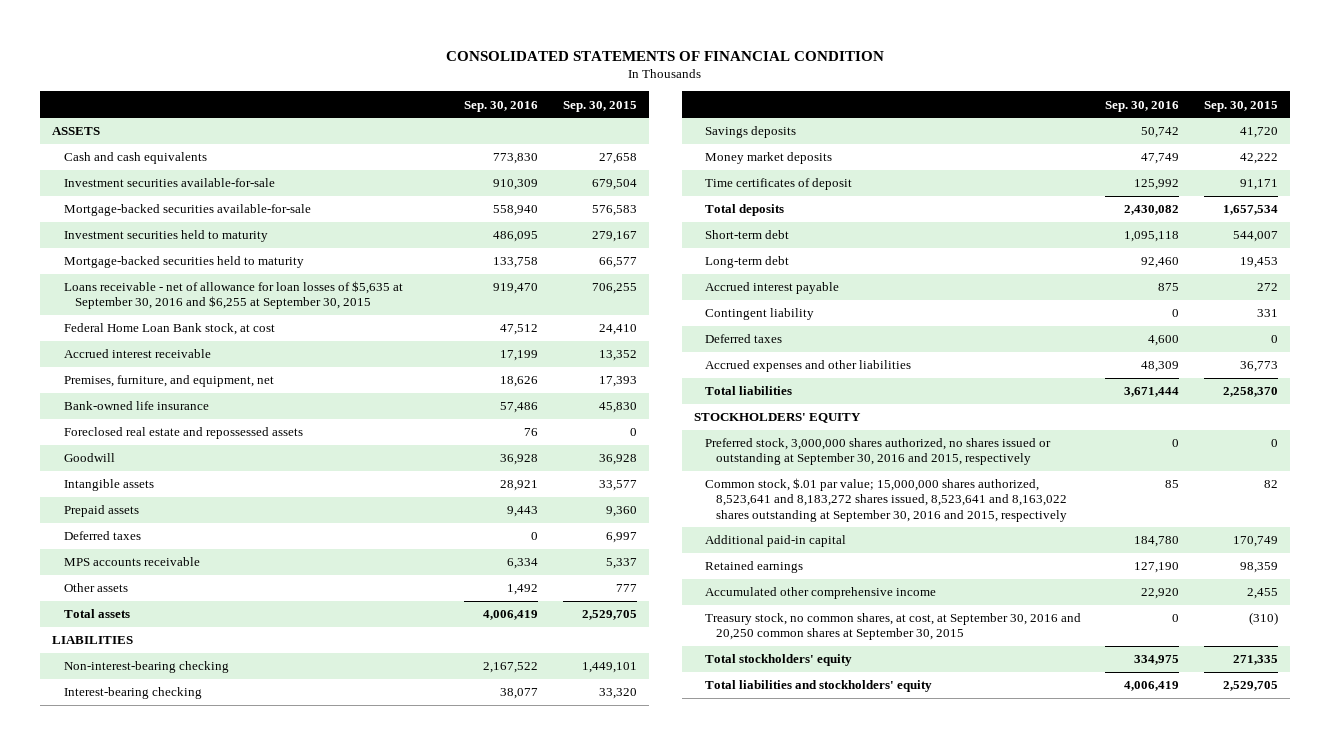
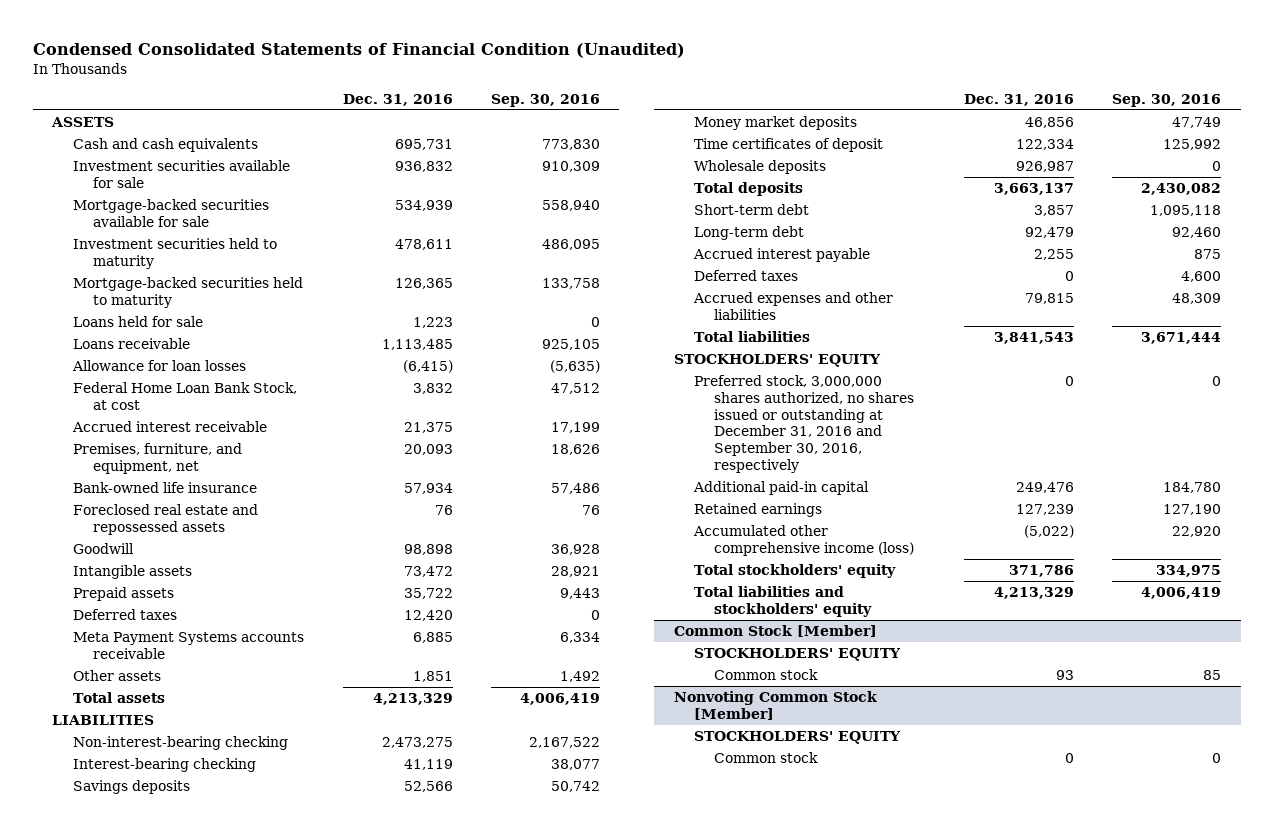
- CONSOLIDATED STATEMENTS OF FINANCIAL CONDITION
+ Condensed Consolidated Statements of Financial Condition (Unaudited)
- | Sep. 30, 2016 | Sep. 30, 2015
+ | Dec. 31, 2016 | Sep. 30, 2016
- Investment securities available-for-sale | 910,309 | 679,504
- Mortgage-backed securities available-for-sale | 558,940 | 576,583
+ Investment securities available for sale | 936,832 | 910,309
+ Mortgage-backed securities available for sale | 534,939 | 558,940
- Loans receivable - net of allowance for loan losses of $5,635 at September 30, 2016 and $6,255 at September 30, 2015 | 919,470 | 706,255
- Federal Home Loan Bank stock, at cost | 47,512 | 24,410
+ Loans held for sale | 1,223 | 0
+ Loans receivable | 1,113,485 | 925,105
+ Allowance for loan losses | (6,415) | (5,635)
+ Federal Home Loan Bank Stock, at cost | 3,832 | 47,512
- MPS accounts receivable | 6,334 | 5,337
+ Meta Payment Systems accounts receivable | 6,885 | 6,334
+ Wholesale deposits | 926,987 | 0
- Contingent liability | 0 | 331
- Preferred stock, 3,000,000 shares authorized, no shares issued or outstanding at September 30, 2016 and 2015, respectively | 0 | 0
- Common stock, $.01 par value; 15,000,000 shares authorized, 8,523,641 and 8,183,272 shares issued, 8,523,641 and 8,163,022 shares outstanding at September 30, 2016 and 2015, respectively | 85 | 82
+ Preferred stock, 3,000,000 shares authorized, no shares issued or outstanding at December 31, 2016 and September 30, 2016, respectively | 0 | 0
- Accumulated other comprehensive income | 22,920 | 2,455
- Treasury stock, no common shares, at cost, at September 30, 2016 and 20,250 common shares at September 30, 2015 | 0 | (310)
+ Accumulated other comprehensive income (loss) | (5,022) | 22,920
+ Common Stock [Member]
+ STOCKHOLDERS' EQUITY
+ Common stock | 93 | 85
+ Nonvoting Common Stock [Member]
+ STOCKHOLDERS' EQUITY
+ Common stock | 0 | 0

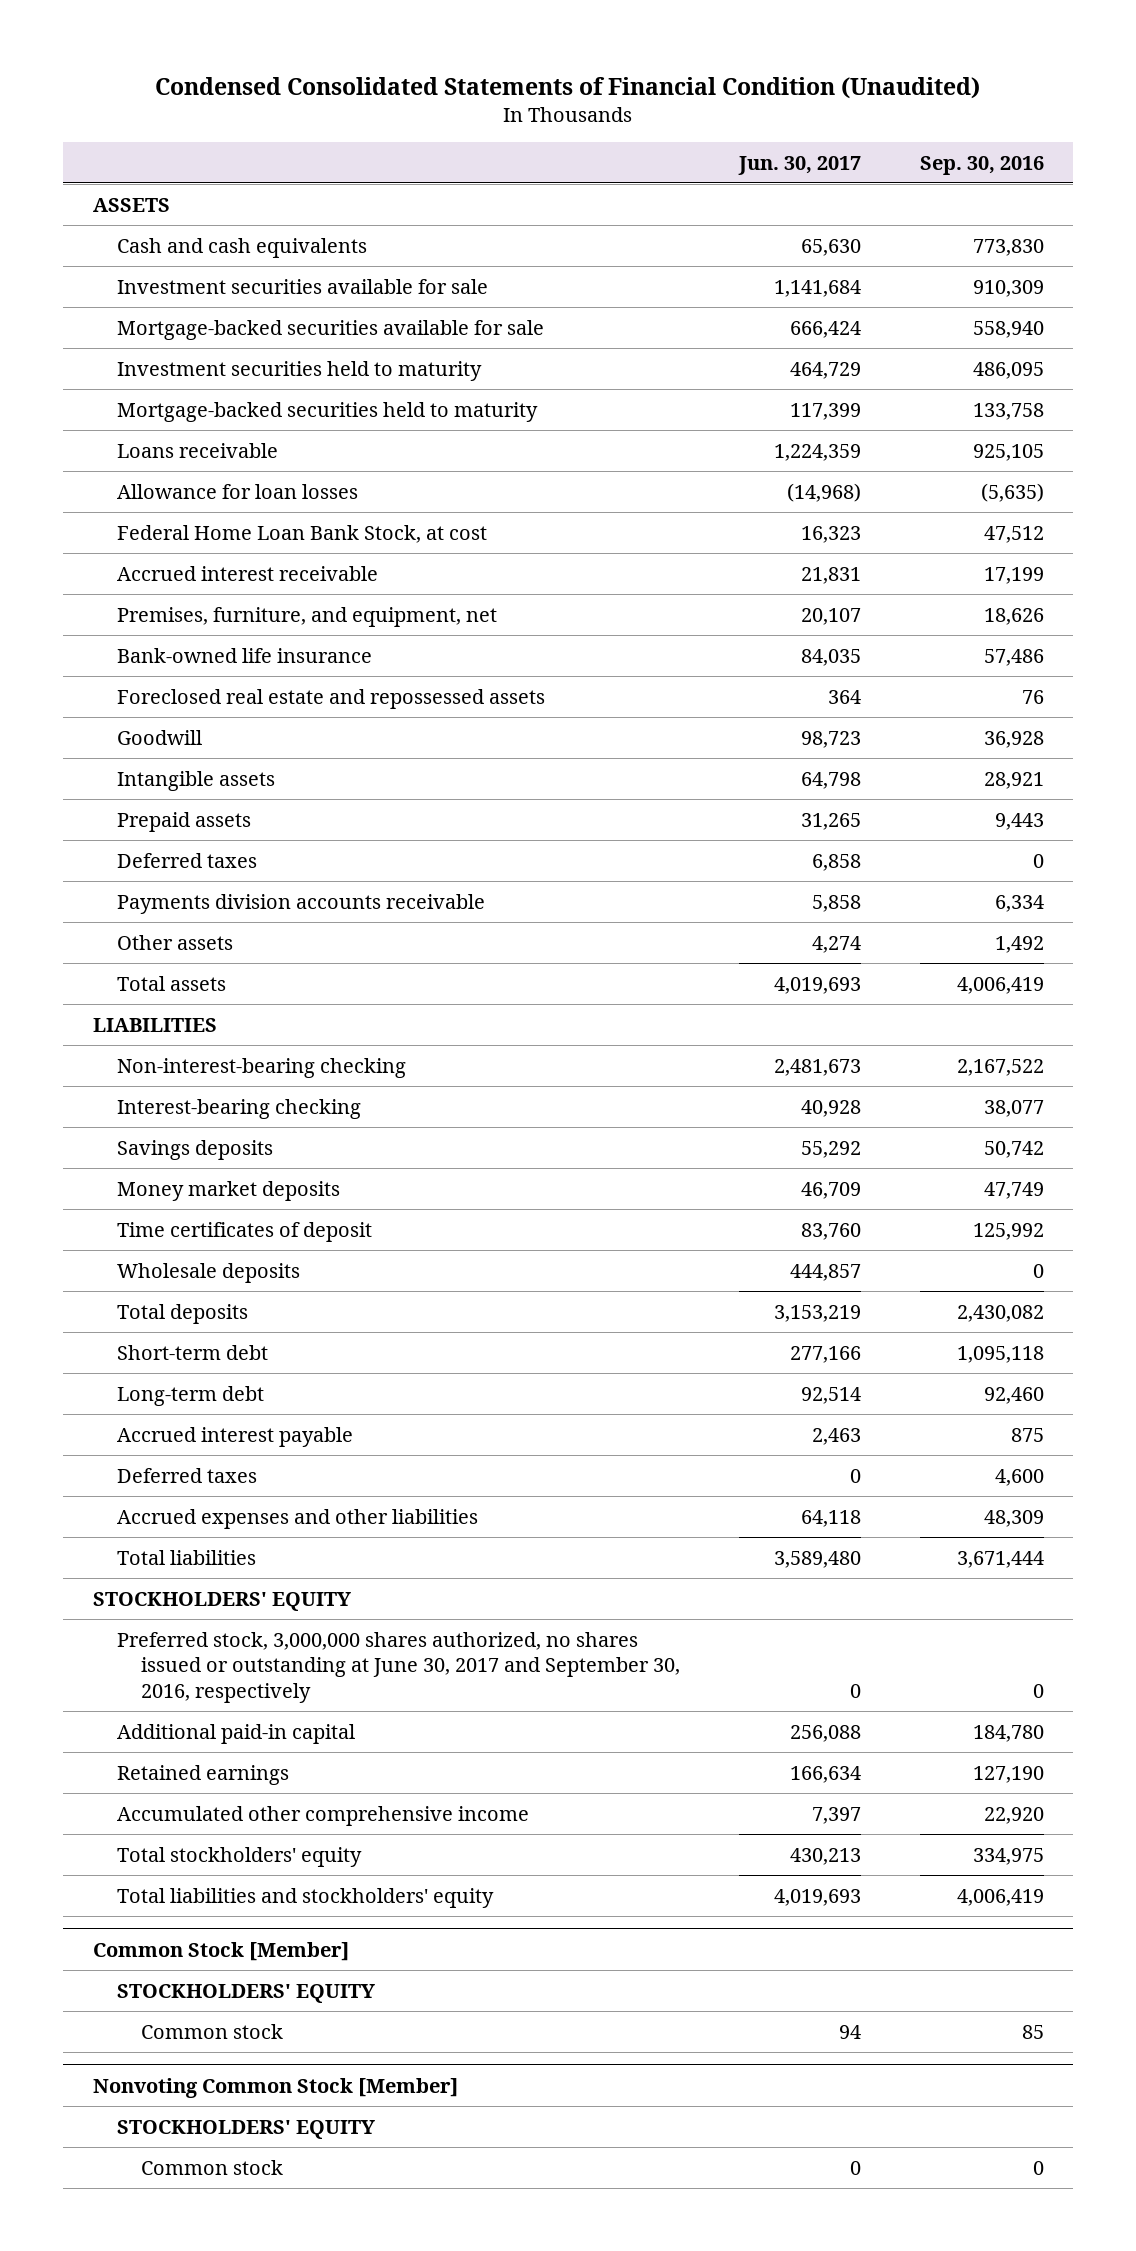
- | Dec. 31, 2016 | Sep. 30, 2016
+ | Jun. 30, 2017 | Sep. 30, 2016
- Loans held for sale | 1,223 | 0
- Meta Payment Systems accounts receivable | 6,885 | 6,334
+ Payments division accounts receivable | 5,858 | 6,334
- Preferred stock, 3,000,000 shares authorized, no shares issued or outstanding at December 31, 2016 and September 30, 2016, respectively | 0 | 0
+ Preferred stock, 3,000,000 shares authorized, no shares issued or outstanding at June 30, 2017 and September 30, 2016, respectively | 0 | 0
- Accumulated other comprehensive income (loss) | (5,022) | 22,920
+ Accumulated other comprehensive income | 7,397 | 22,920

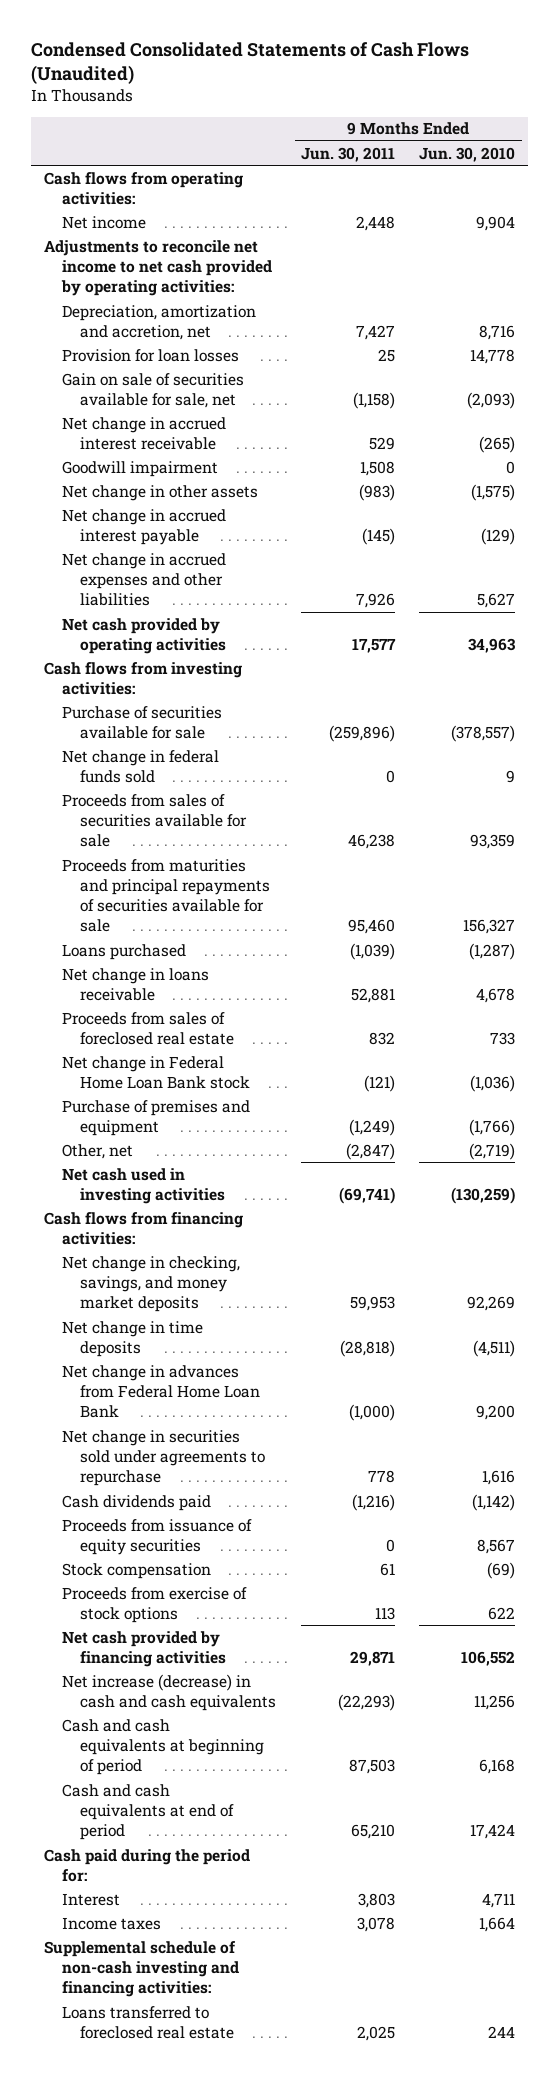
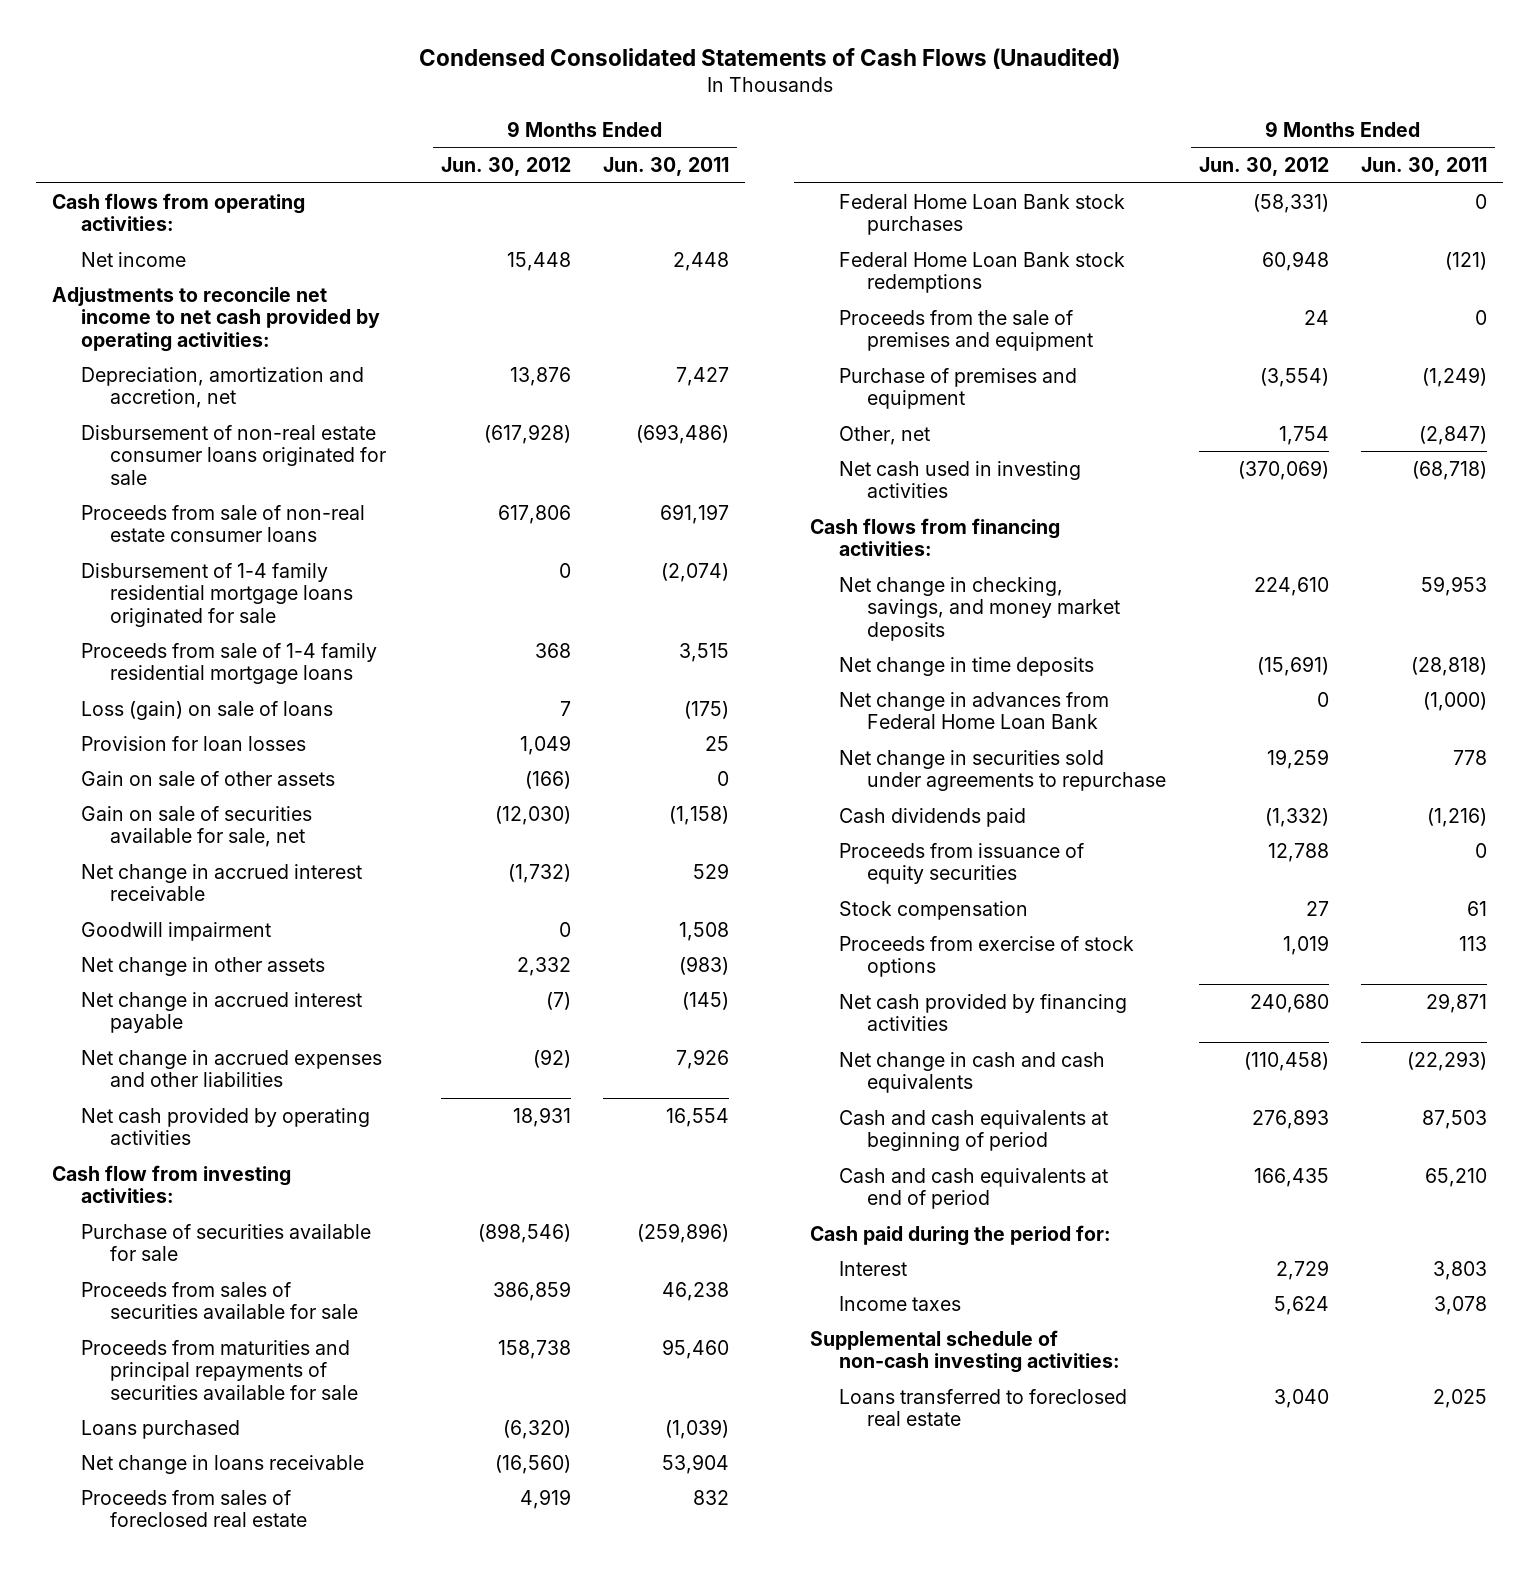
- | 9 Months Ended Jun. 30, 2011 | 9 Months Ended Jun. 30, 2010
+ | 9 Months Ended Jun. 30, 2012 | 9 Months Ended Jun. 30, 2011
+ Disbursement of non-real estate consumer loans originated for sale | (617,928) | (693,486)
+ Proceeds from sale of non-real estate consumer loans | 617,806 | 691,197
+ Disbursement of 1-4 family residential mortgage loans originated for sale | 0 | (2,074)
+ Proceeds from sale of 1-4 family residential mortgage loans | 368 | 3,515
+ Loss (gain) on sale of loans | 7 | (175)
+ Gain on sale of other assets | (166) | 0
- Net cash provided by operating activities | 17,577 | 34,963
- Cash flows from investing activities:
+ Net cash provided by operating activities | 18,931 | 16,554
+ Cash flow from investing activities:
- Net change in federal funds sold | 0 | 9
- Net change in loans receivable | 52,881 | 4,678
+ Net change in loans receivable | (16,560) | 53,904
- Net change in Federal Home Loan Bank stock | (121) | (1,036)
+ Federal Home Loan Bank stock purchases | (58,331) | 0
+ Federal Home Loan Bank stock redemptions | 60,948 | (121)
+ Proceeds from the sale of premises and equipment | 24 | 0
- Net cash used in investing activities | (69,741) | (130,259)
+ Net cash used in investing activities | (370,069) | (68,718)
- Net increase (decrease) in cash and cash equivalents | (22,293) | 11,256
+ Net change in cash and cash equivalents | (110,458) | (22,293)
- Supplemental schedule of non-cash investing and financing activities:
+ Supplemental schedule of non-cash investing activities:

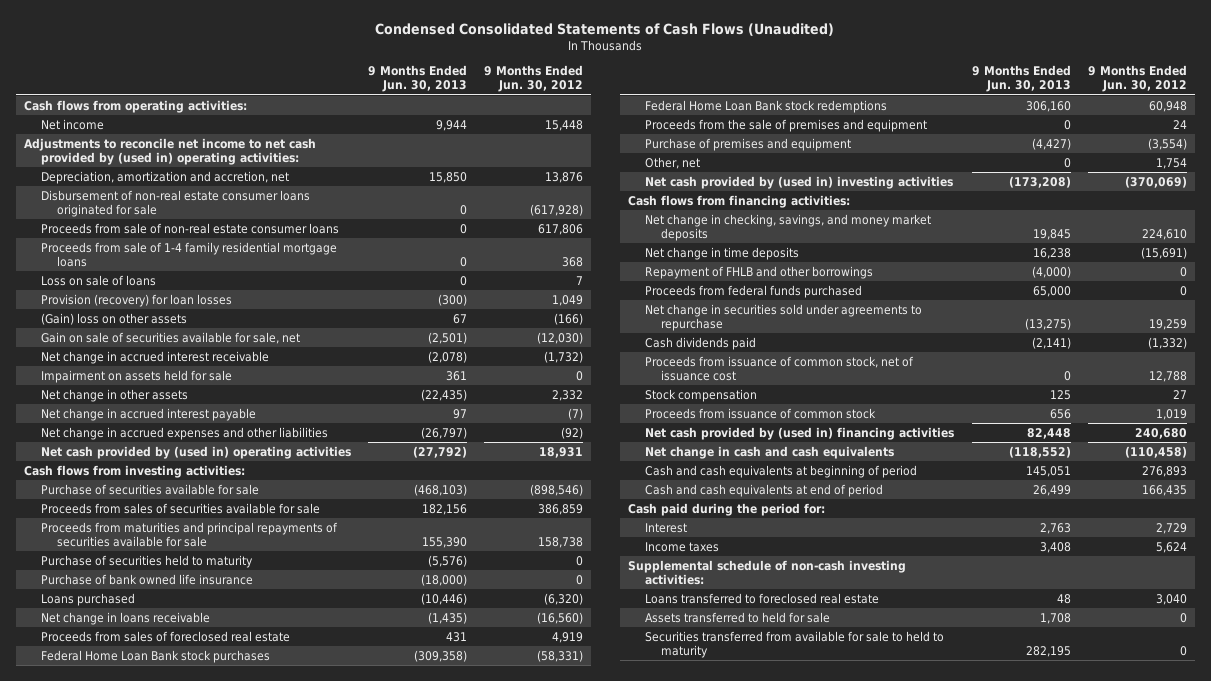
- | 9 Months Ended Jun. 30, 2012 | 9 Months Ended Jun. 30, 2011
+ | 9 Months Ended Jun. 30, 2013 | 9 Months Ended Jun. 30, 2012
- Adjustments to reconcile net income to net cash provided by operating activities:
+ Adjustments to reconcile net income to net cash provided by (used in) operating activities:
- Disbursement of 1-4 family residential mortgage loans originated for sale | 0 | (2,074)
- Loss (gain) on sale of loans | 7 | (175)
- Provision for loan losses | 1,049 | 25
- Gain on sale of other assets | (166) | 0
+ Loss on sale of loans | 0 | 7
+ Provision (recovery) for loan losses | (300) | 1,049
+ (Gain) loss on other assets | 67 | (166)
- Goodwill impairment | 0 | 1,508
+ Impairment on assets held for sale | 361 | 0
- Net cash provided by operating activities | 18,931 | 16,554
- Cash flow from investing activities:
+ Net cash provided by (used in) operating activities | (27,792) | 18,931
+ Cash flows from investing activities:
+ Purchase of securities held to maturity | (5,576) | 0
+ Purchase of bank owned life insurance | (18,000) | 0
- Net cash used in investing activities | (370,069) | (68,718)
+ Net cash provided by (used in) investing activities | (173,208) | (370,069)
- Net change in advances from Federal Home Loan Bank | 0 | (1,000)
+ Repayment of FHLB and other borrowings | (4,000) | 0
+ Proceeds from federal funds purchased | 65,000 | 0
- Proceeds from issuance of equity securities | 12,788 | 0
+ Proceeds from issuance of common stock, net of issuance cost | 0 | 12,788
- Proceeds from exercise of stock options | 1,019 | 113
- Net cash provided by financing activities | 240,680 | 29,871
+ Proceeds from issuance of common stock | 656 | 1,019
+ Net cash provided by (used in) financing activities | 82,448 | 240,680
+ Assets transferred to held for sale | 1,708 | 0
+ Securities transferred from available for sale to held to maturity | 282,195 | 0

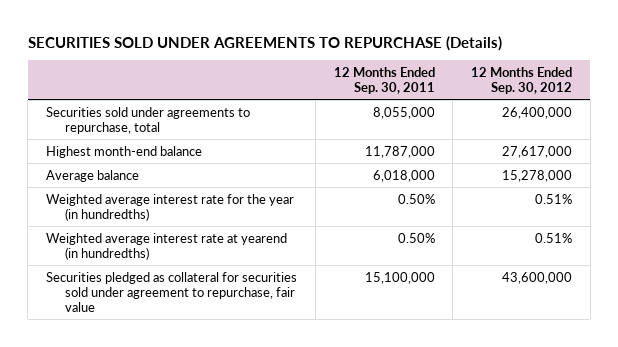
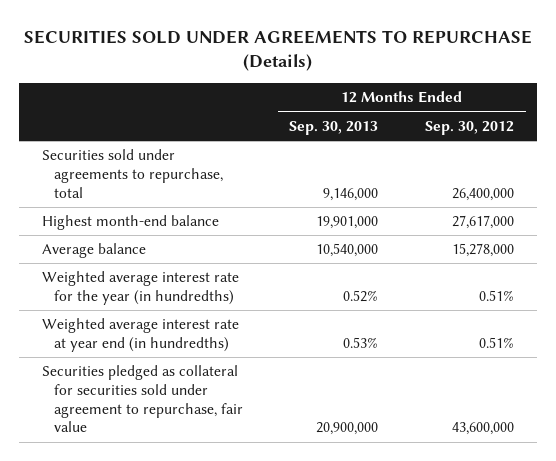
- | 12 Months Ended Sep. 30, 2011 | 12 Months Ended Sep. 30, 2012
+ | 12 Months Ended Sep. 30, 2013 | 12 Months Ended Sep. 30, 2012
- Weighted average interest rate at yearend (in hundredths) | 0.50% | 0.51%
+ Weighted average interest rate at year end (in hundredths) | 0.53% | 0.51%

